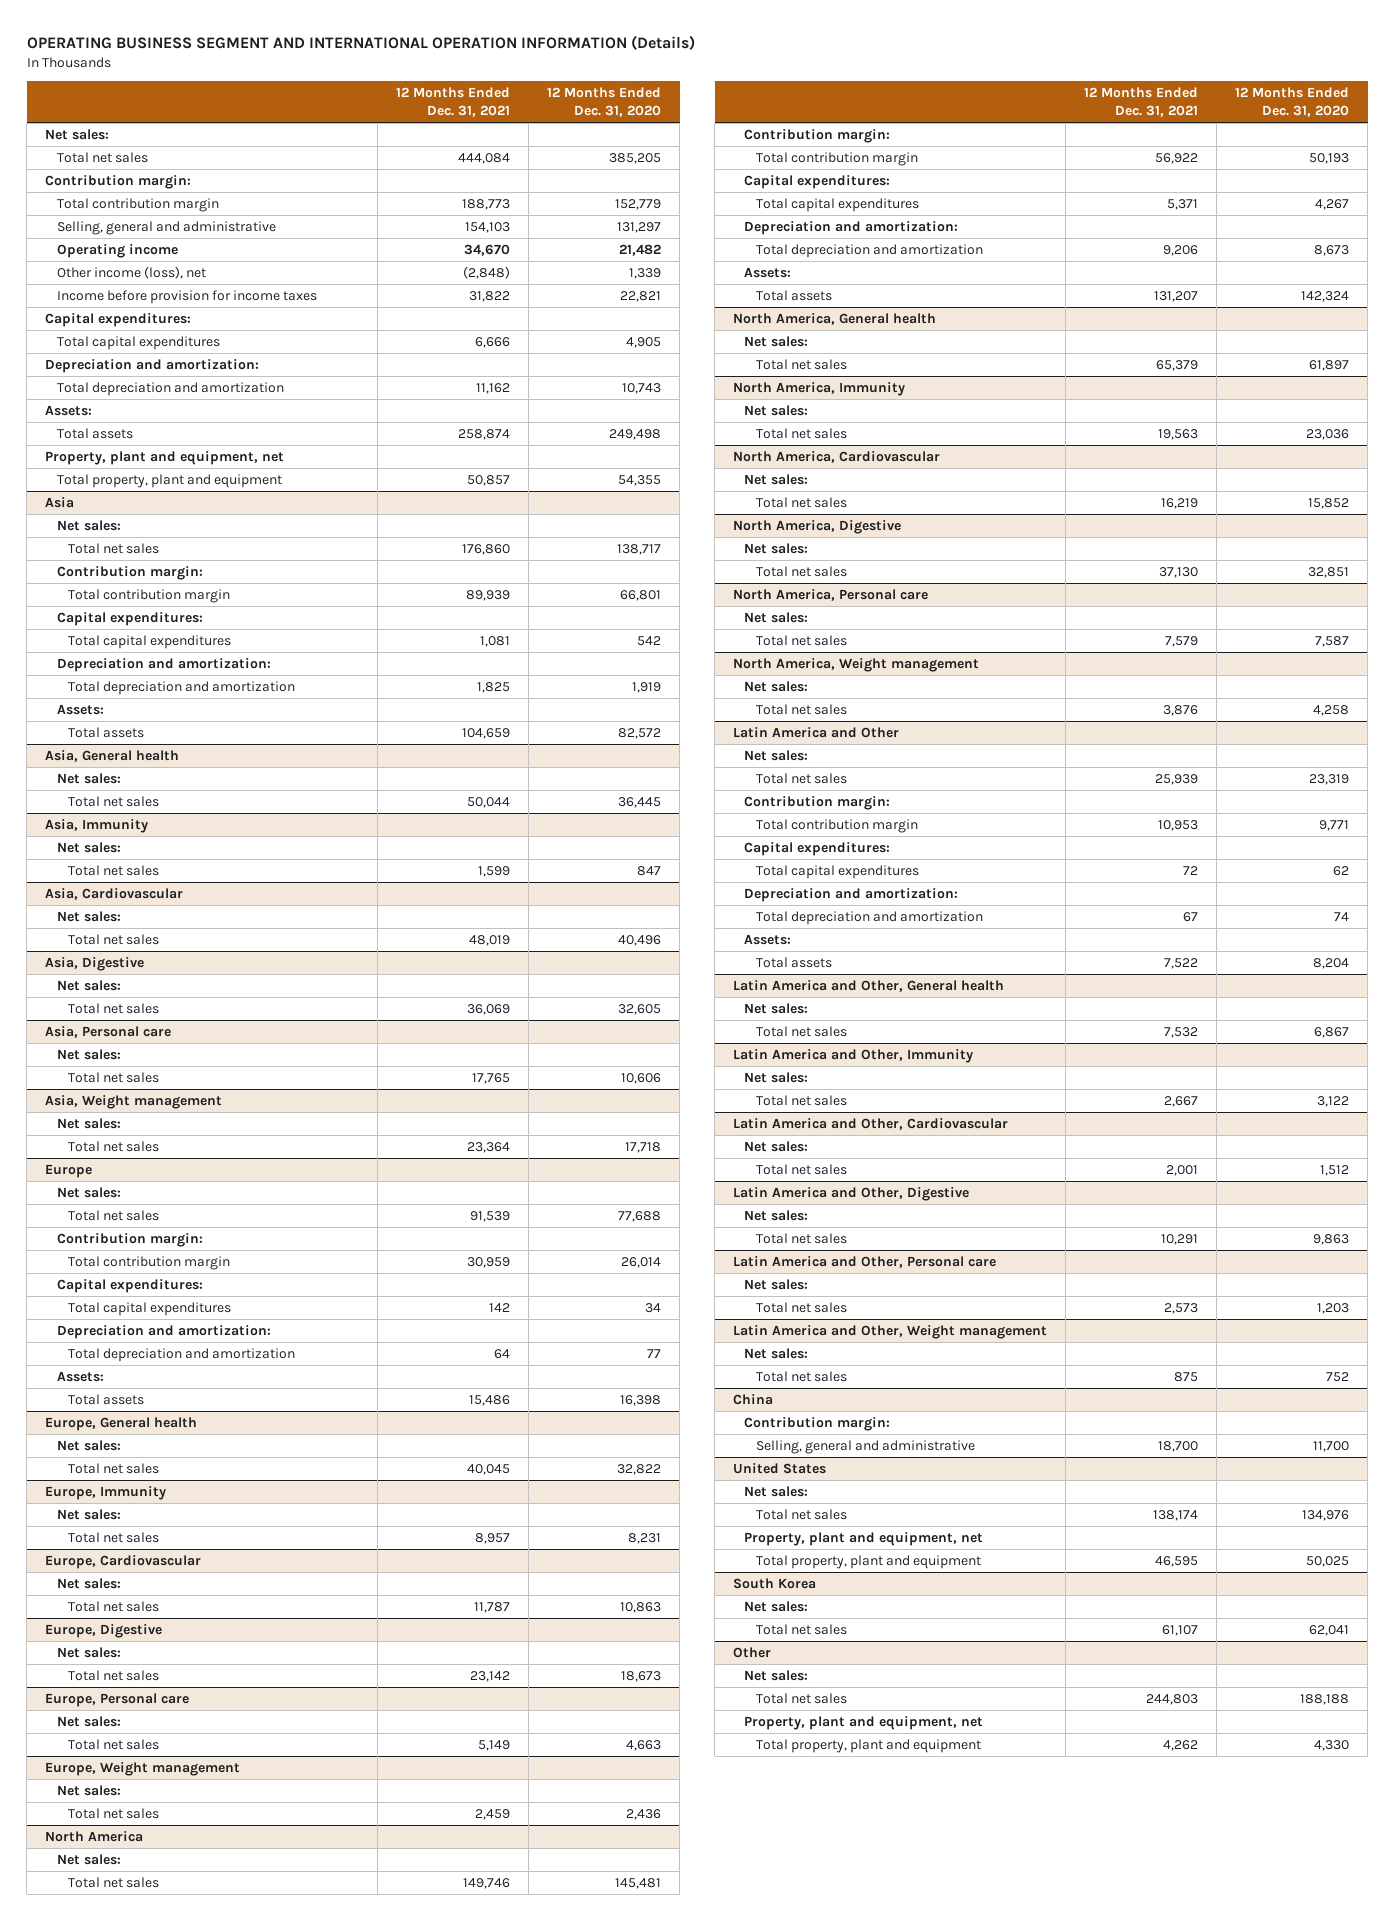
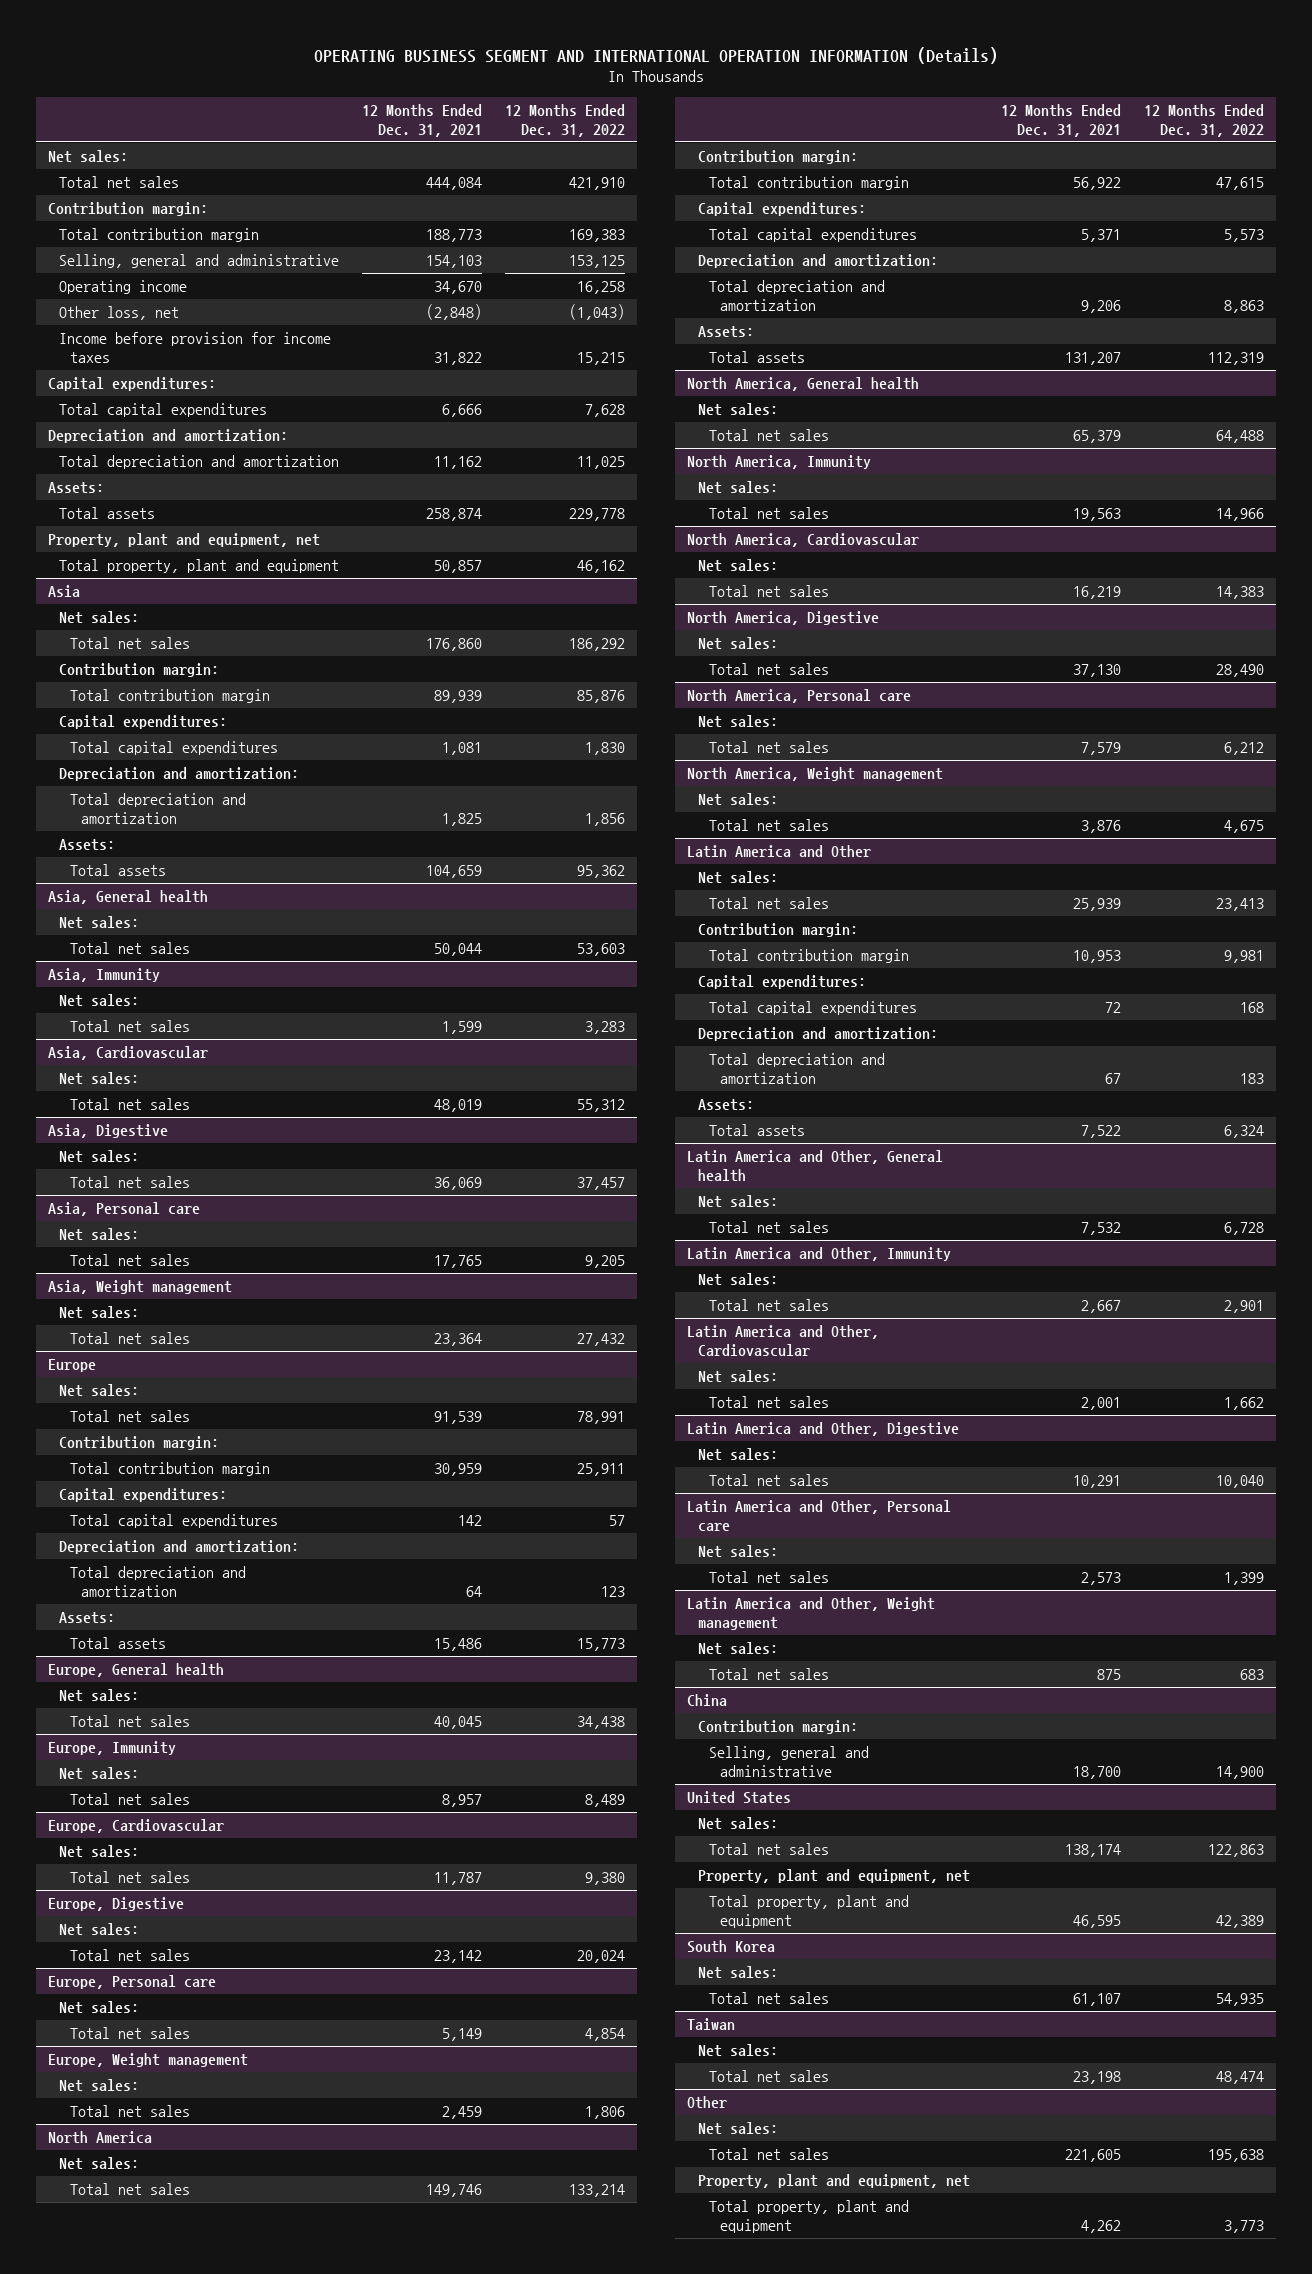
- | 12 Months Ended Dec. 31, 2021 | 12 Months Ended Dec. 31, 2020
+ | 12 Months Ended Dec. 31, 2021 | 12 Months Ended Dec. 31, 2022
- Other income (loss), net | (2,848) | 1,339
+ Other loss, net | (2,848) | (1,043)
+ Taiwan
+ Net sales:
+ Total net sales | 23,198 | 48,474
@ Other
- Total net sales | 244,803 | 188,188
+ Total net sales | 221,605 | 195,638

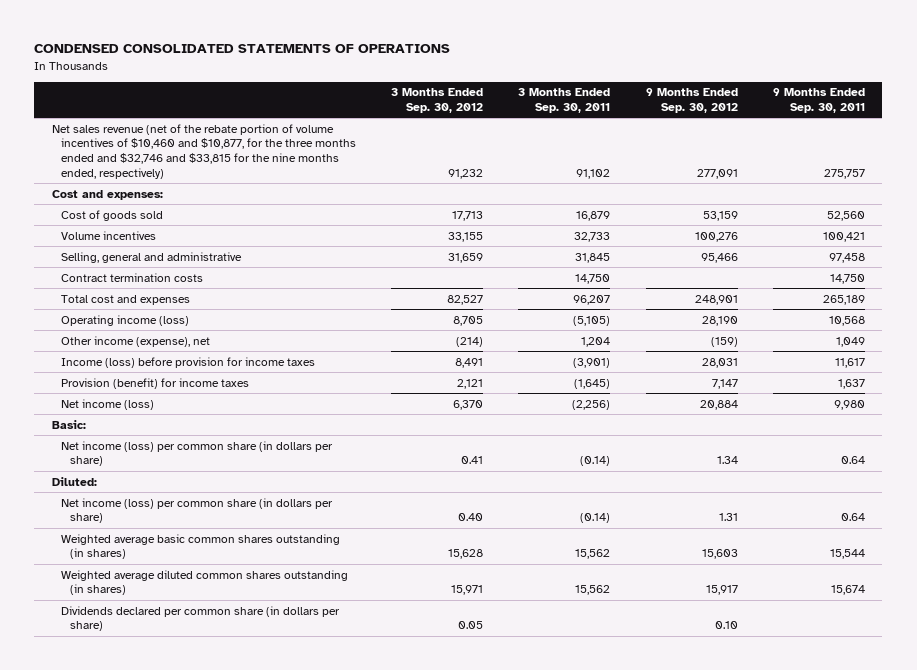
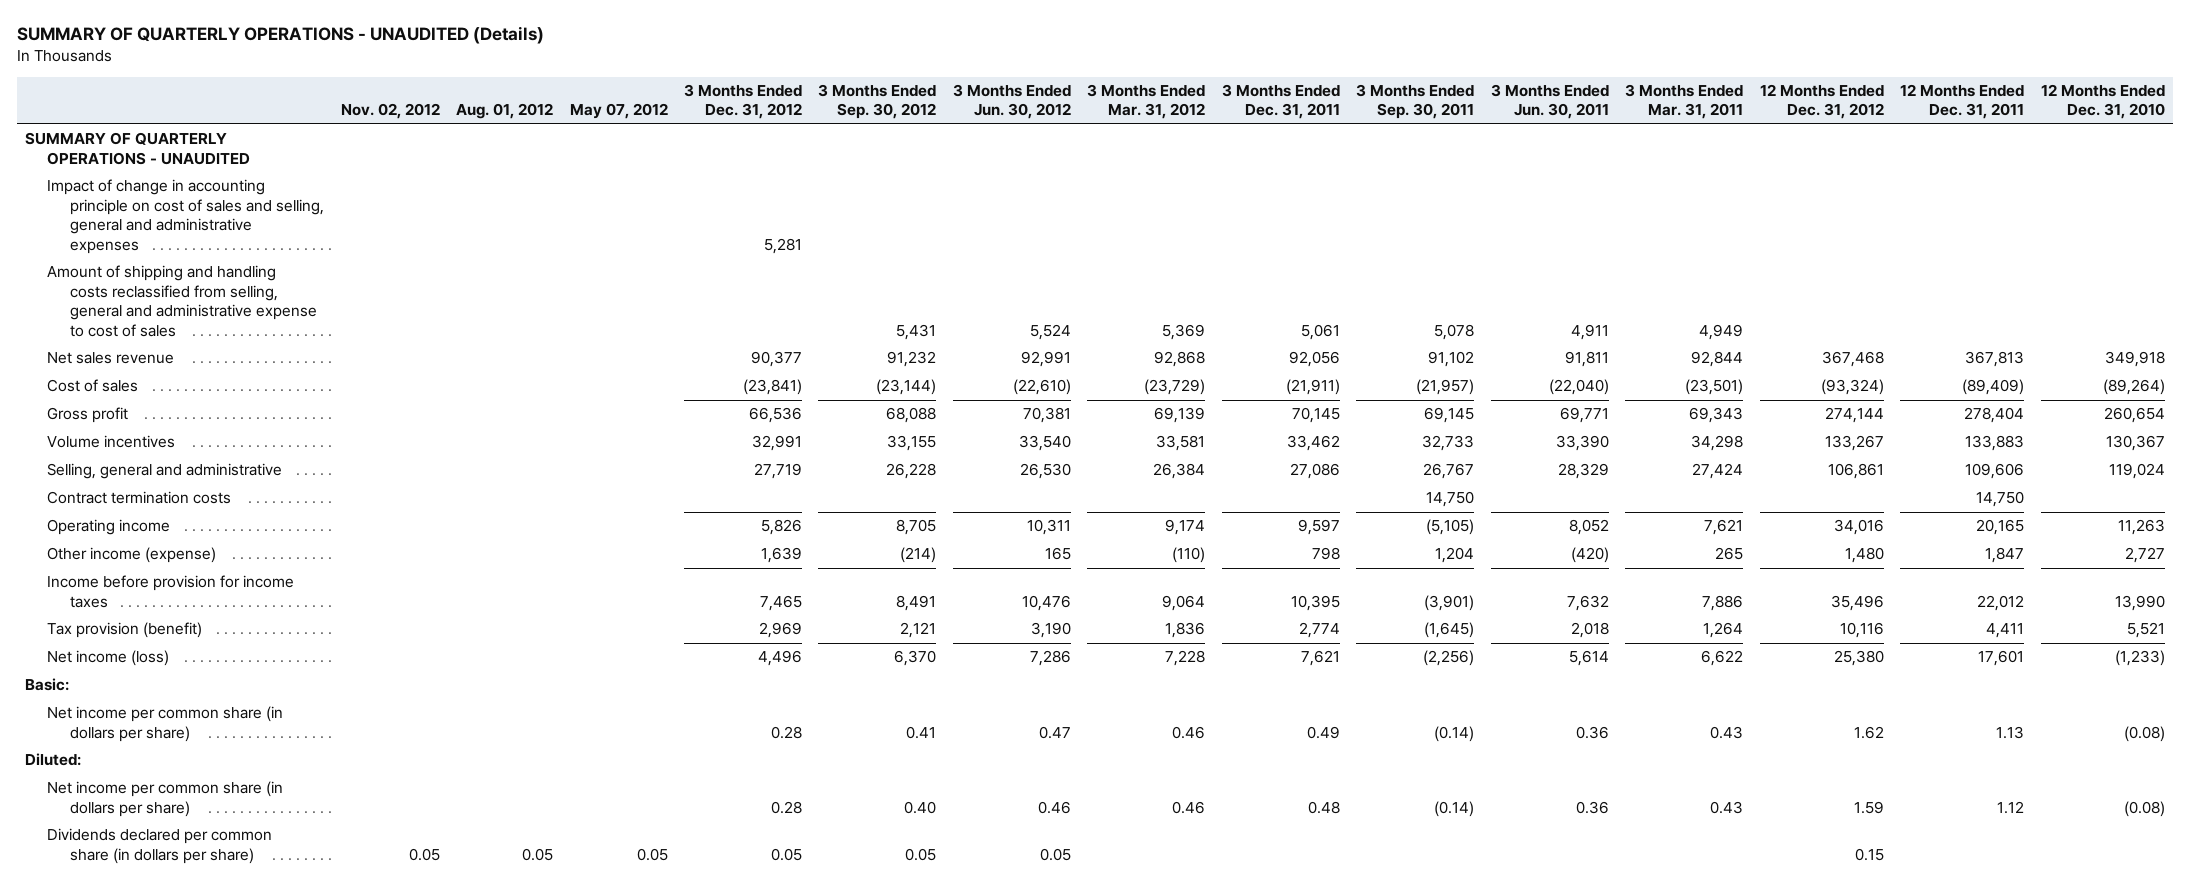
- CONDENSED CONSOLIDATED STATEMENTS OF OPERATIONS
+ SUMMARY OF QUARTERLY OPERATIONS - UNAUDITED (Details)
- | 3 Months Ended Sep. 30, 2012 | 3 Months Ended Sep. 30, 2011 | 9 Months Ended Sep. 30, 2012 | 9 Months Ended Sep. 30, 2011
+ | Nov. 02, 2012 | Aug. 01, 2012 | May 07, 2012 | 3 Months Ended Dec. 31, 2012 | 3 Months Ended Sep. 30, 2012 | 3 Months Ended Jun. 30, 2012 | 3 Months Ended Mar. 31, 2012 | 3 Months Ended Dec. 31, 2011 | 3 Months Ended Sep. 30, 2011 | 3 Months Ended Jun. 30, 2011 | 3 Months Ended Mar. 31, 2011 | 12 Months Ended Dec. 31, 2012 | 12 Months Ended Dec. 31, 2011 | 12 Months Ended Dec. 31, 2010
- Net sales revenue (net of the rebate portion of volume incentives of $10,460 and $10,877, for the three months ended and $32,746 and $33,815 for the nine months ended, respectively) | 91,232 | 91,102 | 277,091 | 275,757
- Cost and expenses:
- Cost of goods sold | 17,713 | 16,879 | 53,159 | 52,560
+ SUMMARY OF QUARTERLY OPERATIONS - UNAUDITED
+ Impact of change in accounting principle on cost of sales and selling, general and administrative expenses | | | | 5,281 | | | | | | | | | |
+ Amount of shipping and handling costs reclassified from selling, general and administrative expense to cost of sales | | | | | 5,431 | 5,524 | 5,369 | 5,061 | 5,078 | 4,911 | 4,949 | | |
+ Net sales revenue | | | | 90,377 | 91,232 | 92,991 | 92,868 | 92,056 | 91,102 | 91,811 | 92,844 | 367,468 | 367,813 | 349,918
+ Cost of sales | | | | (23,841) | (23,144) | (22,610) | (23,729) | (21,911) | (21,957) | (22,040) | (23,501) | (93,324) | (89,409) | (89,264)
+ Gross profit | | | | 66,536 | 68,088 | 70,381 | 69,139 | 70,145 | 69,145 | 69,771 | 69,343 | 274,144 | 278,404 | 260,654
- Selling, general and administrative | 31,659 | 31,845 | 95,466 | 97,458
+ Selling, general and administrative | | | | 27,719 | 26,228 | 26,530 | 26,384 | 27,086 | 26,767 | 28,329 | 27,424 | 106,861 | 109,606 | 119,024
- Total cost and expenses | 82,527 | 96,207 | 248,901 | 265,189
- Operating income (loss) | 8,705 | (5,105) | 28,190 | 10,568
- Other income (expense), net | (214) | 1,204 | (159) | 1,049
- Income (loss) before provision for income taxes | 8,491 | (3,901) | 28,031 | 11,617
- Provision (benefit) for income taxes | 2,121 | (1,645) | 7,147 | 1,637
+ Operating income | | | | 5,826 | 8,705 | 10,311 | 9,174 | 9,597 | (5,105) | 8,052 | 7,621 | 34,016 | 20,165 | 11,263
+ Other income (expense) | | | | 1,639 | (214) | 165 | (110) | 798 | 1,204 | (420) | 265 | 1,480 | 1,847 | 2,727
+ Income before provision for income taxes | | | | 7,465 | 8,491 | 10,476 | 9,064 | 10,395 | (3,901) | 7,632 | 7,886 | 35,496 | 22,012 | 13,990
+ Tax provision (benefit) | | | | 2,969 | 2,121 | 3,190 | 1,836 | 2,774 | (1,645) | 2,018 | 1,264 | 10,116 | 4,411 | 5,521
- Net income (loss) per common share (in dollars per share) | 0.41 | (0.14) | 1.34 | 0.64
+ Net income per common share (in dollars per share) | | | | 0.28 | 0.41 | 0.47 | 0.46 | 0.49 | (0.14) | 0.36 | 0.43 | 1.62 | 1.13 | (0.08)
- Net income (loss) per common share (in dollars per share) | 0.40 | (0.14) | 1.31 | 0.64
- Weighted average basic common shares outstanding (in shares) | 15,628 | 15,562 | 15,603 | 15,544
- Weighted average diluted common shares outstanding (in shares) | 15,971 | 15,562 | 15,917 | 15,674
+ Net income per common share (in dollars per share) | | | | 0.28 | 0.40 | 0.46 | 0.46 | 0.48 | (0.14) | 0.36 | 0.43 | 1.59 | 1.12 | (0.08)

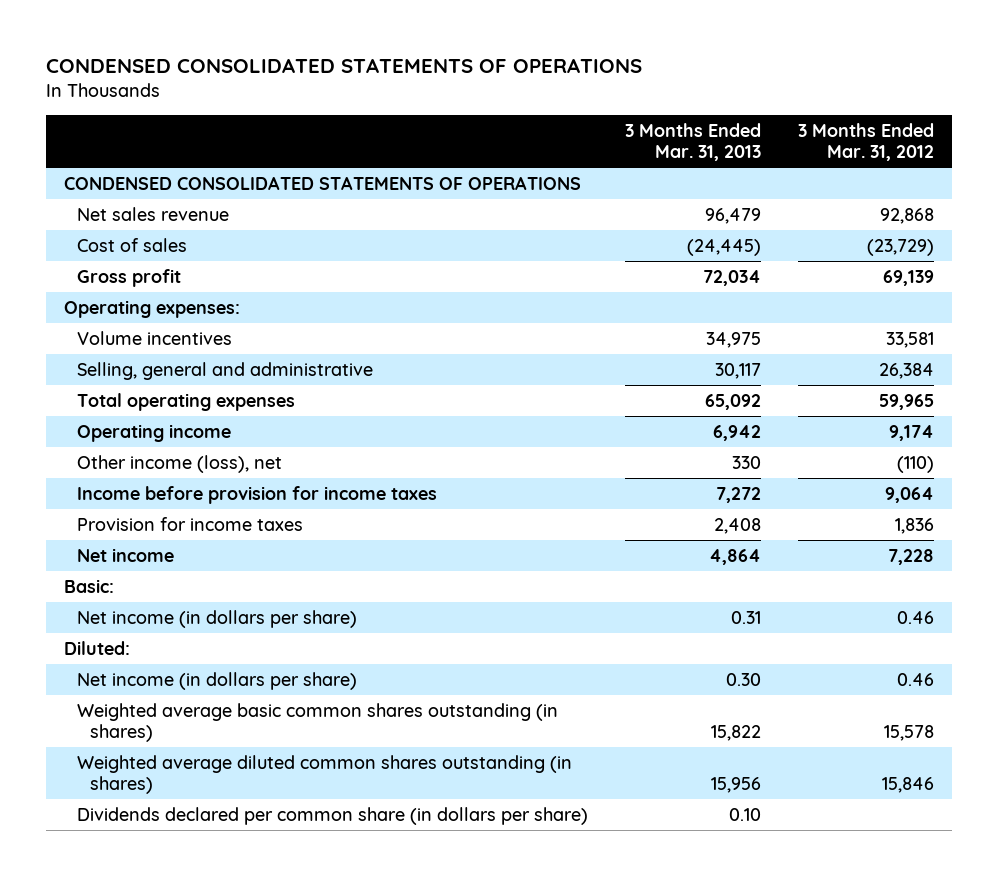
- SUMMARY OF QUARTERLY OPERATIONS - UNAUDITED (Details)
+ CONDENSED CONSOLIDATED STATEMENTS OF OPERATIONS
- | Nov. 02, 2012 | Aug. 01, 2012 | May 07, 2012 | 3 Months Ended Dec. 31, 2012 | 3 Months Ended Sep. 30, 2012 | 3 Months Ended Jun. 30, 2012 | 3 Months Ended Mar. 31, 2012 | 3 Months Ended Dec. 31, 2011 | 3 Months Ended Sep. 30, 2011 | 3 Months Ended Jun. 30, 2011 | 3 Months Ended Mar. 31, 2011 | 12 Months Ended Dec. 31, 2012 | 12 Months Ended Dec. 31, 2011 | 12 Months Ended Dec. 31, 2010
+ | 3 Months Ended Mar. 31, 2013 | 3 Months Ended Mar. 31, 2012
- SUMMARY OF QUARTERLY OPERATIONS - UNAUDITED
- Impact of change in accounting principle on cost of sales and selling, general and administrative expenses | | | | 5,281 | | | | | | | | | |
- Amount of shipping and handling costs reclassified from selling, general and administrative expense to cost of sales | | | | | 5,431 | 5,524 | 5,369 | 5,061 | 5,078 | 4,911 | 4,949 | | |
+ CONDENSED CONSOLIDATED STATEMENTS OF OPERATIONS
+ Operating expenses:
- Contract termination costs | | | | | | | | | 14,750 | | | | 14,750 |
+ Total operating expenses | 65,092 | 59,965
- Other income (expense) | | | | 1,639 | (214) | 165 | (110) | 798 | 1,204 | (420) | 265 | 1,480 | 1,847 | 2,727
+ Other income (loss), net | 330 | (110)
- Tax provision (benefit) | | | | 2,969 | 2,121 | 3,190 | 1,836 | 2,774 | (1,645) | 2,018 | 1,264 | 10,116 | 4,411 | 5,521
- Net income (loss) | | | | 4,496 | 6,370 | 7,286 | 7,228 | 7,621 | (2,256) | 5,614 | 6,622 | 25,380 | 17,601 | (1,233)
+ Provision for income taxes | 2,408 | 1,836
+ Net income | 4,864 | 7,228
- Net income per common share (in dollars per share) | | | | 0.28 | 0.41 | 0.47 | 0.46 | 0.49 | (0.14) | 0.36 | 0.43 | 1.62 | 1.13 | (0.08)
+ Net income (in dollars per share) | 0.31 | 0.46
- Net income per common share (in dollars per share) | | | | 0.28 | 0.40 | 0.46 | 0.46 | 0.48 | (0.14) | 0.36 | 0.43 | 1.59 | 1.12 | (0.08)
+ Net income (in dollars per share) | 0.30 | 0.46
+ Weighted average basic common shares outstanding (in shares) | 15,822 | 15,578
+ Weighted average diluted common shares outstanding (in shares) | 15,956 | 15,846

